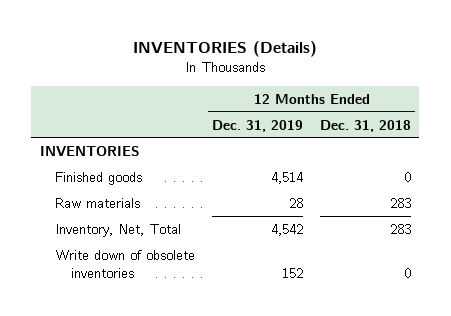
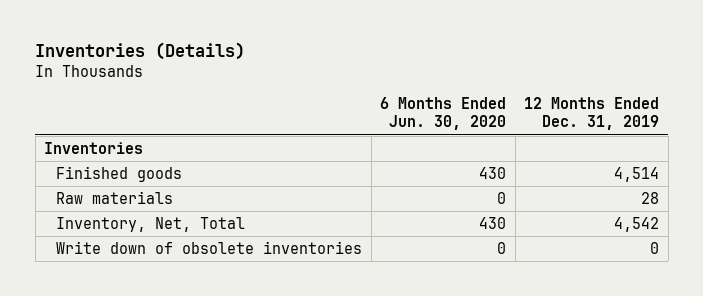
- INVENTORIES (Details)
+ Inventories (Details)
- | 12 Months Ended Dec. 31, 2019 | 12 Months Ended Dec. 31, 2018
+ | 6 Months Ended Jun. 30, 2020 | 12 Months Ended Dec. 31, 2019
- INVENTORIES
+ Inventories
- Write down of obsolete inventories | 152 | 0
+ Write down of obsolete inventories | 0 | 0

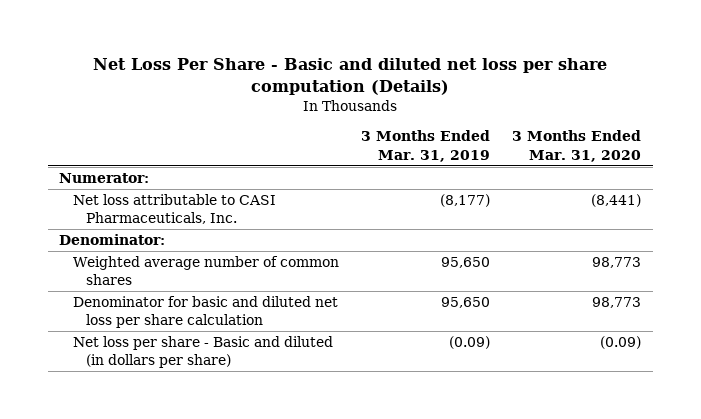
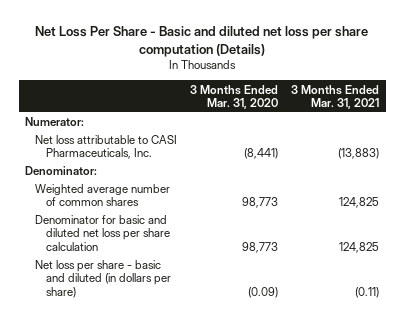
- | 3 Months Ended Mar. 31, 2019 | 3 Months Ended Mar. 31, 2020
+ | 3 Months Ended Mar. 31, 2020 | 3 Months Ended Mar. 31, 2021
- Net loss per share - Basic and diluted (in dollars per share) | (0.09) | (0.09)
+ Net loss per share - basic and diluted (in dollars per share) | (0.09) | (0.11)

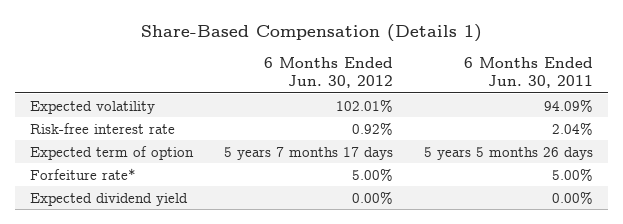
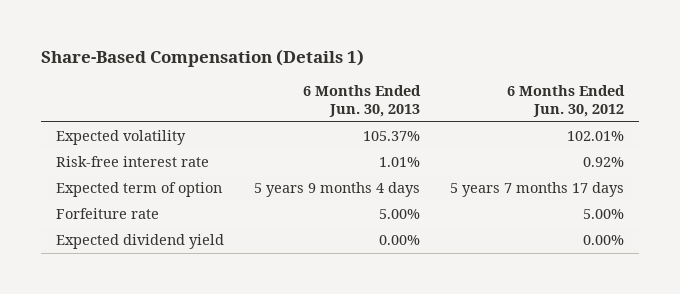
- | 6 Months Ended Jun. 30, 2012 | 6 Months Ended Jun. 30, 2011
+ | 6 Months Ended Jun. 30, 2013 | 6 Months Ended Jun. 30, 2012
- Forfeiture rate* | 5.00% | 5.00%
+ Forfeiture rate | 5.00% | 5.00%

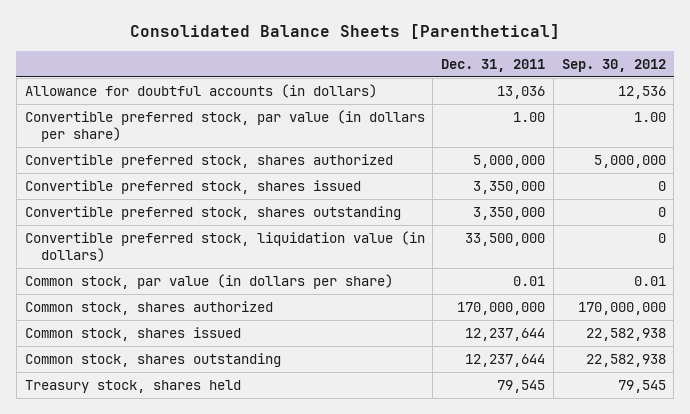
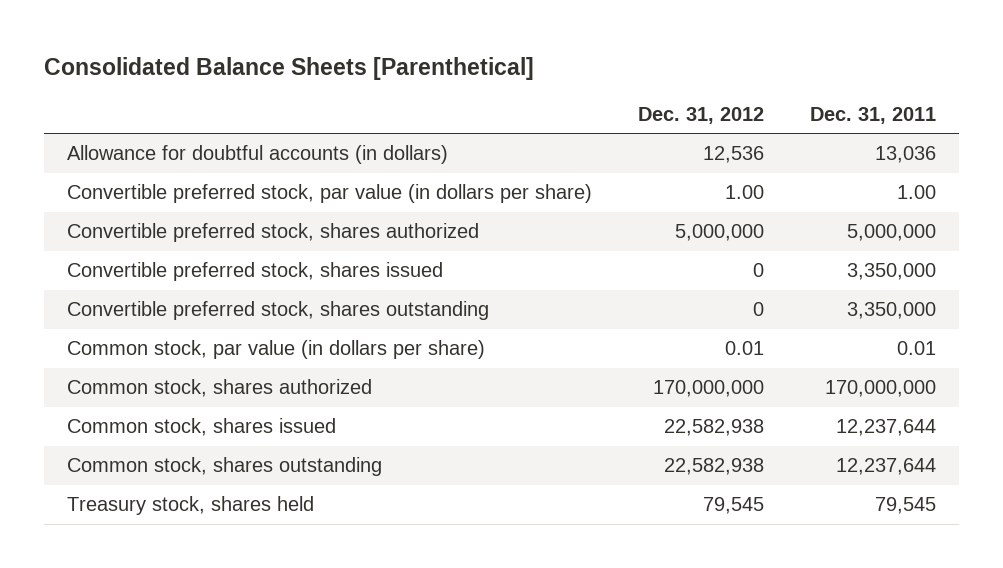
- | Dec. 31, 2011 | Sep. 30, 2012
+ | Dec. 31, 2012 | Dec. 31, 2011
- Convertible preferred stock, liquidation value (in dollars) | 33,500,000 | 0

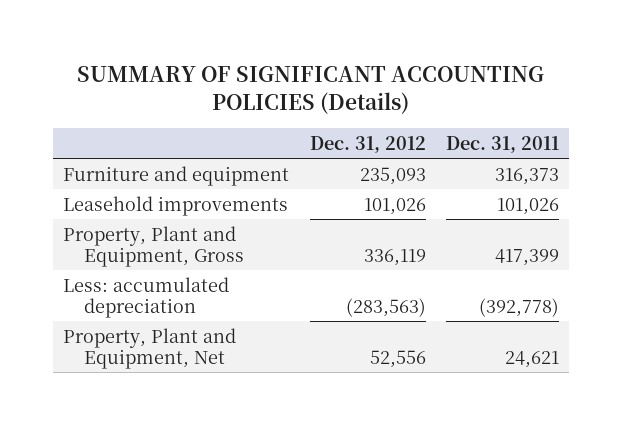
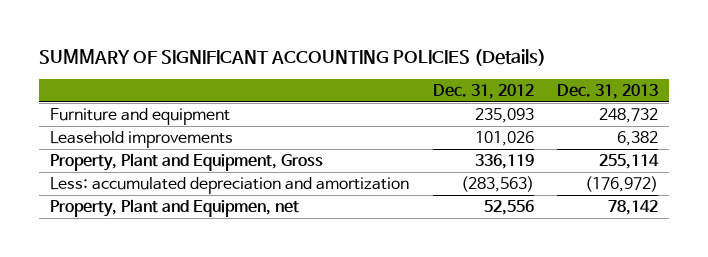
- | Dec. 31, 2012 | Dec. 31, 2011
+ | Dec. 31, 2012 | Dec. 31, 2013
- Less: accumulated depreciation | (283,563) | (392,778)
- Property, Plant and Equipment, Net | 52,556 | 24,621
+ Less: accumulated depreciation and amortization | (283,563) | (176,972)
+ Property, Plant and Equipmen, net | 52,556 | 78,142

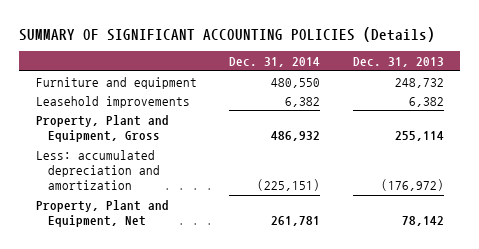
- | Dec. 31, 2012 | Dec. 31, 2013
+ | Dec. 31, 2014 | Dec. 31, 2013
- Property, Plant and Equipmen, net | 52,556 | 78,142
+ Property, Plant and Equipment, Net | 261,781 | 78,142

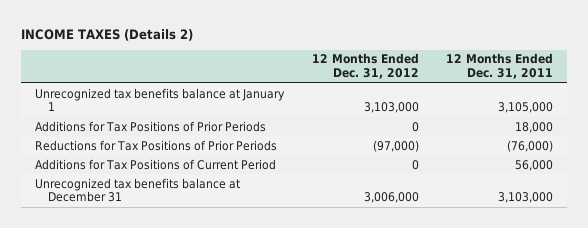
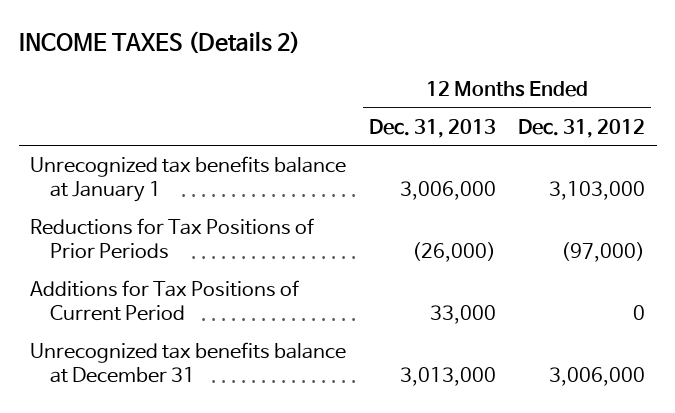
- | 12 Months Ended Dec. 31, 2012 | 12 Months Ended Dec. 31, 2011
+ | 12 Months Ended Dec. 31, 2013 | 12 Months Ended Dec. 31, 2012
- Additions for Tax Positions of Prior Periods | 0 | 18,000

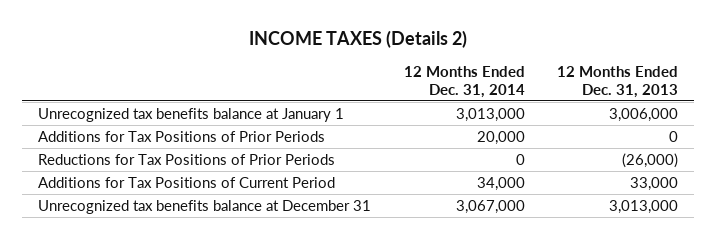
- | 12 Months Ended Dec. 31, 2013 | 12 Months Ended Dec. 31, 2012
+ | 12 Months Ended Dec. 31, 2014 | 12 Months Ended Dec. 31, 2013
+ Additions for Tax Positions of Prior Periods | 20,000 | 0

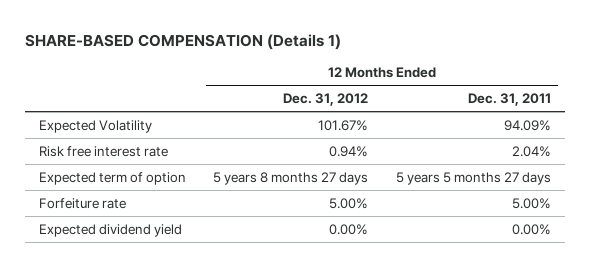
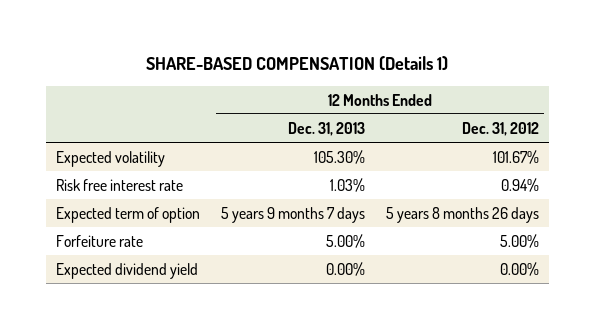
- | 12 Months Ended Dec. 31, 2012 | 12 Months Ended Dec. 31, 2011
+ | 12 Months Ended Dec. 31, 2013 | 12 Months Ended Dec. 31, 2012
- Expected Volatility | 101.67% | 94.09%
+ Expected volatility | 105.30% | 101.67%
- Expected term of option | 5 years 8 months 27 days | 5 years 5 months 27 days
+ Expected term of option | 5 years 9 months 7 days | 5 years 8 months 26 days

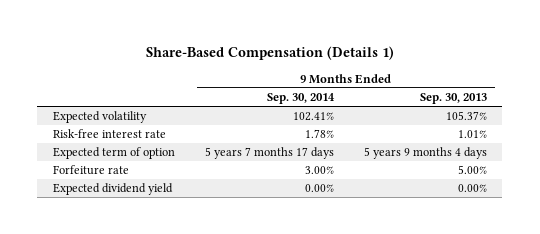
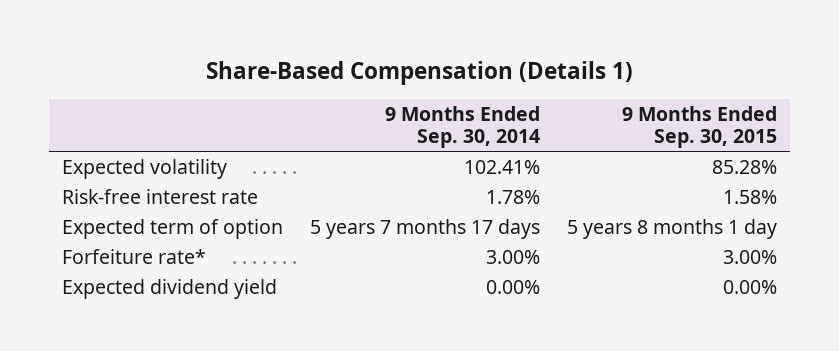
- | 9 Months Ended Sep. 30, 2014 | 9 Months Ended Sep. 30, 2013
+ | 9 Months Ended Sep. 30, 2014 | 9 Months Ended Sep. 30, 2015
- Forfeiture rate | 3.00% | 5.00%
+ Forfeiture rate* | 3.00% | 3.00%

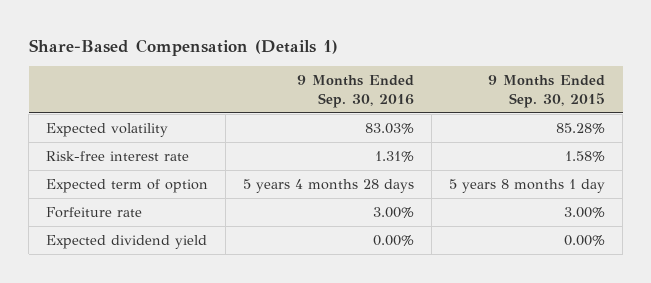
- | 9 Months Ended Sep. 30, 2014 | 9 Months Ended Sep. 30, 2015
+ | 9 Months Ended Sep. 30, 2016 | 9 Months Ended Sep. 30, 2015
- Forfeiture rate* | 3.00% | 3.00%
+ Forfeiture rate | 3.00% | 3.00%

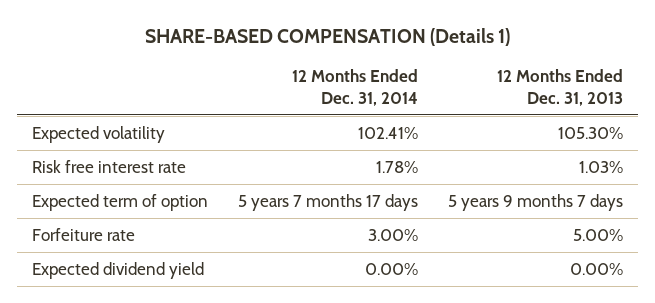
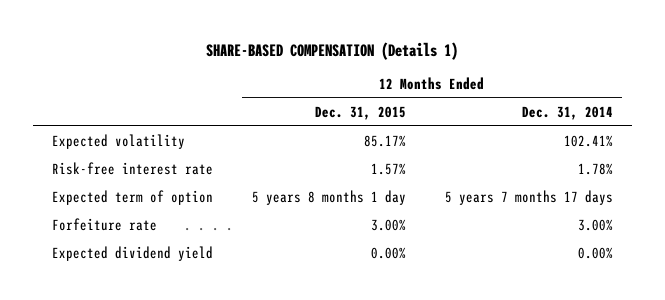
- | 12 Months Ended Dec. 31, 2014 | 12 Months Ended Dec. 31, 2013
+ | 12 Months Ended Dec. 31, 2015 | 12 Months Ended Dec. 31, 2014
- Risk free interest rate | 1.78% | 1.03%
+ Risk-free interest rate | 1.57% | 1.78%

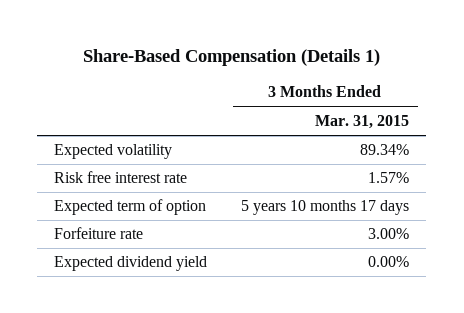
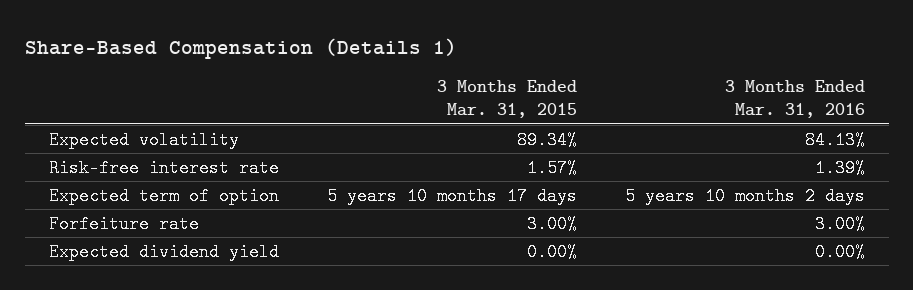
- | 3 Months Ended Mar. 31, 2015
+ | 3 Months Ended Mar. 31, 2015 | 3 Months Ended Mar. 31, 2016
- Risk free interest rate | 1.57%
+ Risk-free interest rate | 1.57% | 1.39%

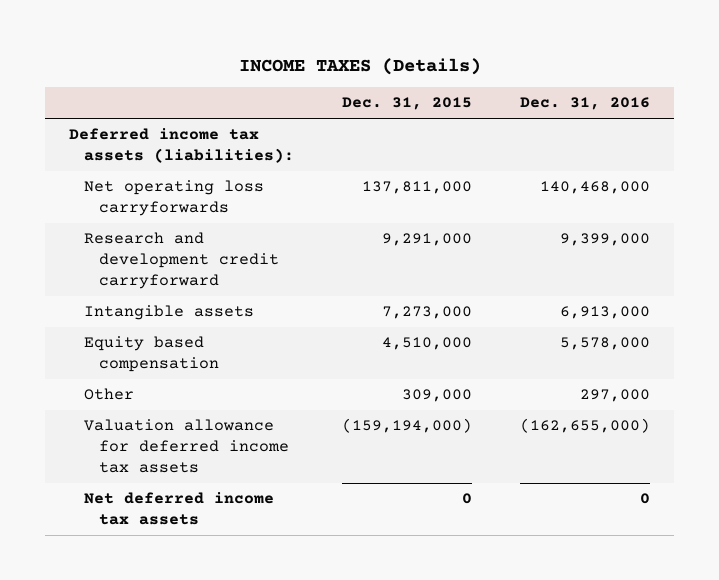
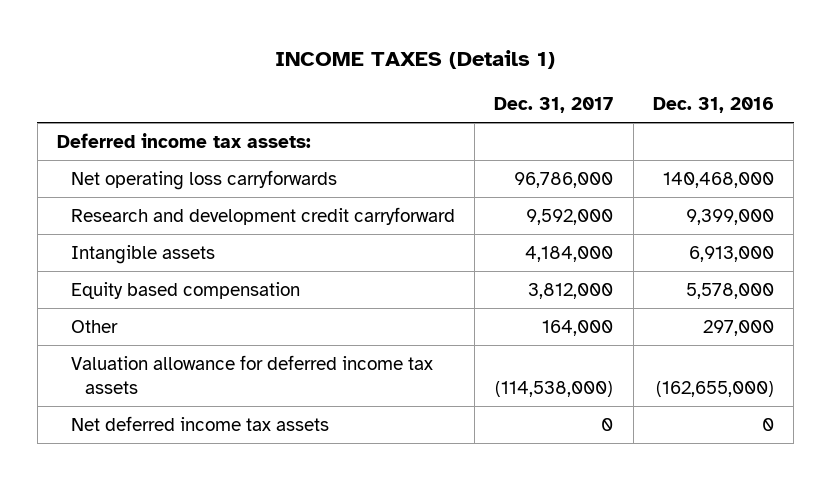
- INCOME TAXES (Details)
+ INCOME TAXES (Details 1)
- | Dec. 31, 2015 | Dec. 31, 2016
+ | Dec. 31, 2017 | Dec. 31, 2016
- Deferred income tax assets (liabilities):
+ Deferred income tax assets:

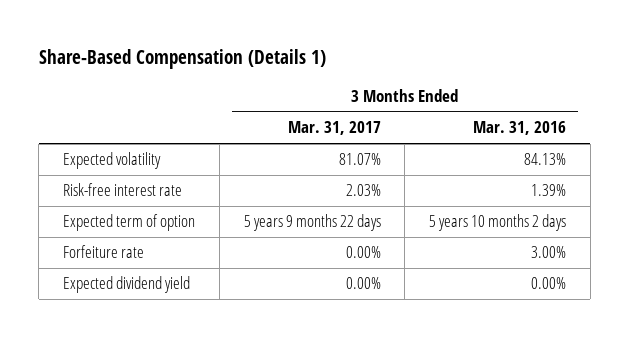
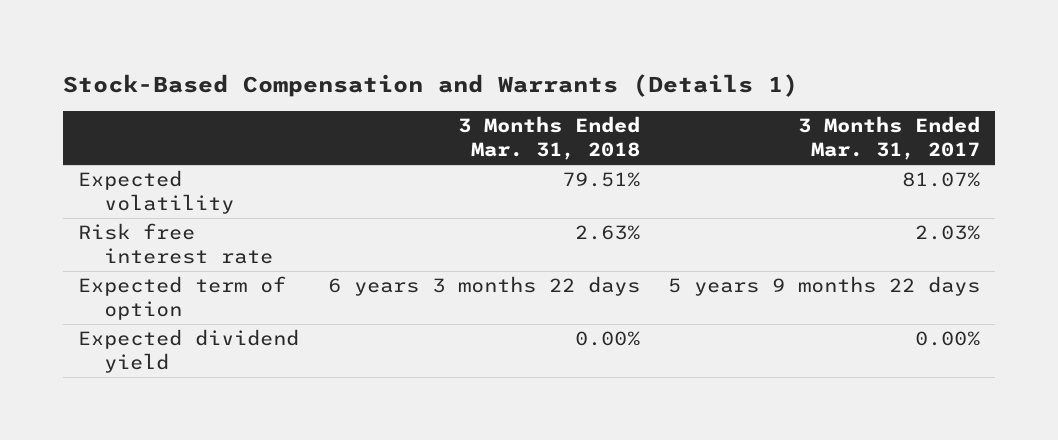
- Share-Based Compensation (Details 1)
+ Stock-Based Compensation and Warrants (Details 1)
- | 3 Months Ended Mar. 31, 2017 | 3 Months Ended Mar. 31, 2016
+ | 3 Months Ended Mar. 31, 2018 | 3 Months Ended Mar. 31, 2017
- Risk-free interest rate | 2.03% | 1.39%
+ Risk free interest rate | 2.63% | 2.03%
- Forfeiture rate | 0.00% | 3.00%

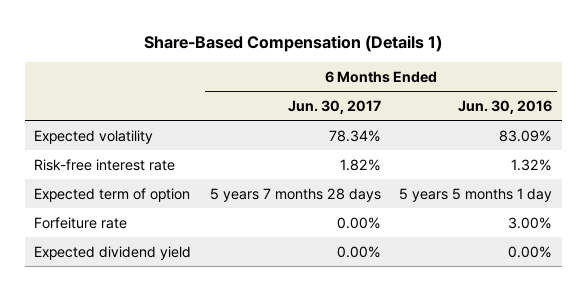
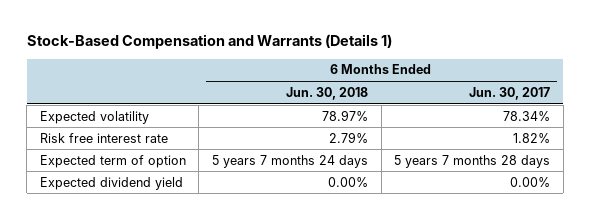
- Share-Based Compensation (Details 1)
+ Stock-Based Compensation and Warrants (Details 1)
- | 6 Months Ended Jun. 30, 2017 | 6 Months Ended Jun. 30, 2016
+ | 6 Months Ended Jun. 30, 2018 | 6 Months Ended Jun. 30, 2017
- Risk-free interest rate | 1.82% | 1.32%
+ Risk free interest rate | 2.79% | 1.82%
- Forfeiture rate | 0.00% | 3.00%

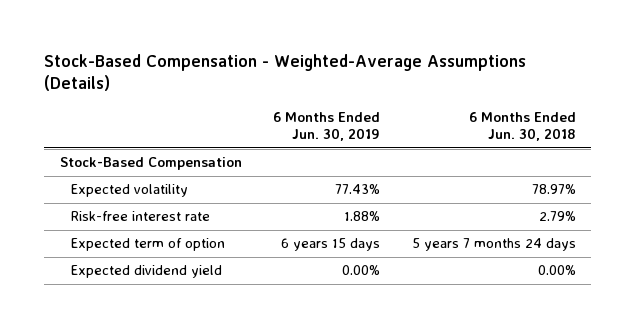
- Stock-Based Compensation and Warrants (Details 1)
+ Stock-Based Compensation - Weighted-Average Assumptions (Details)
- | 6 Months Ended Jun. 30, 2018 | 6 Months Ended Jun. 30, 2017
+ | 6 Months Ended Jun. 30, 2019 | 6 Months Ended Jun. 30, 2018
+ Stock-Based Compensation
- Risk free interest rate | 2.79% | 1.82%
+ Risk-free interest rate | 1.88% | 2.79%

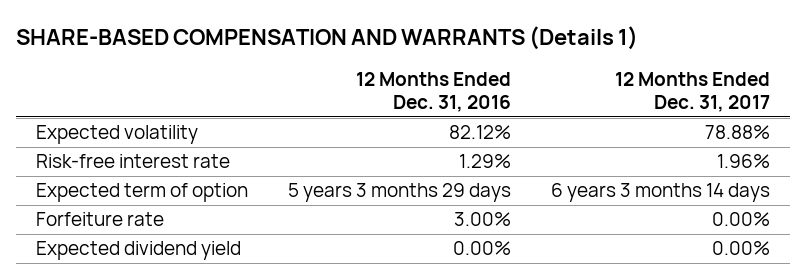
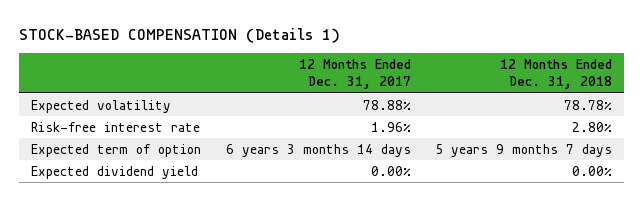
- SHARE-BASED COMPENSATION AND WARRANTS (Details 1)
+ STOCK-BASED COMPENSATION (Details 1)
- | 12 Months Ended Dec. 31, 2016 | 12 Months Ended Dec. 31, 2017
+ | 12 Months Ended Dec. 31, 2017 | 12 Months Ended Dec. 31, 2018
- Forfeiture rate | 3.00% | 0.00%

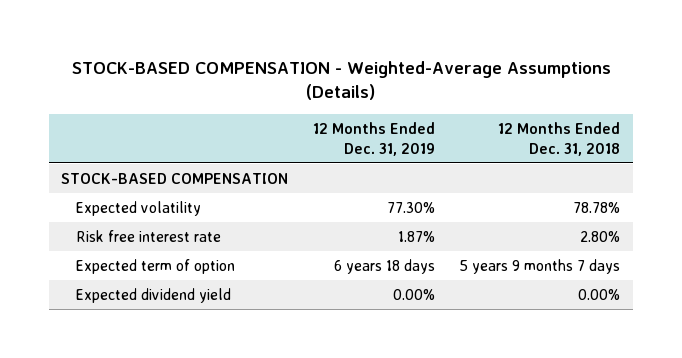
- STOCK-BASED COMPENSATION (Details 1)
+ STOCK-BASED COMPENSATION - Weighted-Average Assumptions (Details)
- | 12 Months Ended Dec. 31, 2017 | 12 Months Ended Dec. 31, 2018
+ | 12 Months Ended Dec. 31, 2019 | 12 Months Ended Dec. 31, 2018
+ STOCK-BASED COMPENSATION
- Risk-free interest rate | 1.96% | 2.80%
+ Risk free interest rate | 1.87% | 2.80%

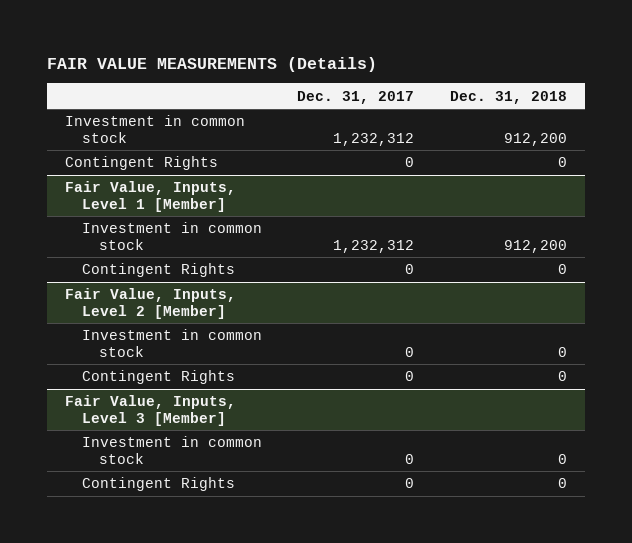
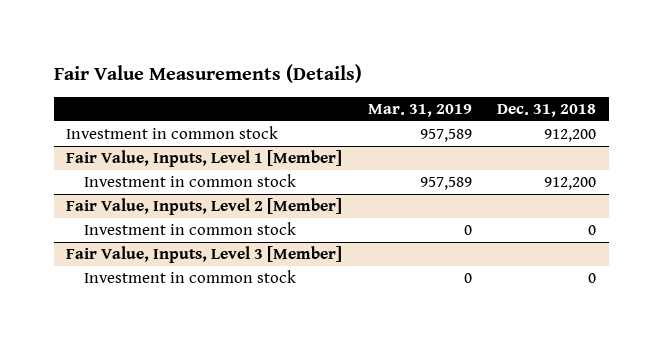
- FAIR VALUE MEASUREMENTS (Details)
+ Fair Value Measurements (Details)
- | Dec. 31, 2017 | Dec. 31, 2018
+ | Mar. 31, 2019 | Dec. 31, 2018
- Contingent Rights | 0 | 0
@ Fair Value, Inputs, Level 1 [Member]
- Contingent Rights | 0 | 0
@ Fair Value, Inputs, Level 2 [Member]
- Contingent Rights | 0 | 0
@ Fair Value, Inputs, Level 3 [Member]
- Contingent Rights | 0 | 0

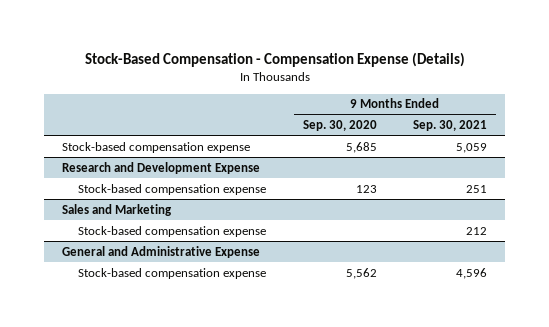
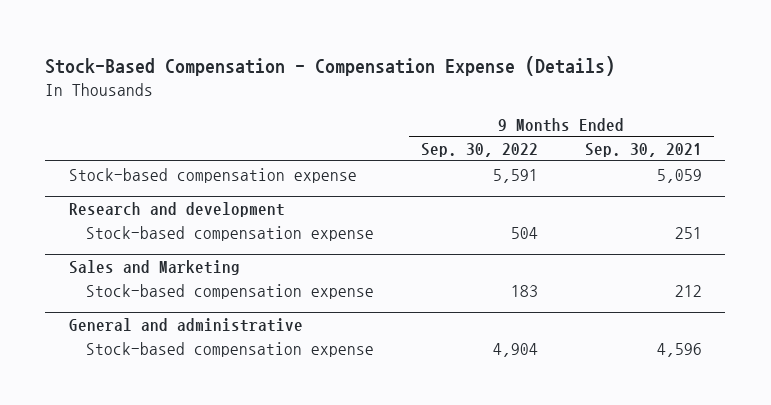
- | 9 Months Ended Sep. 30, 2020 | 9 Months Ended Sep. 30, 2021
+ | 9 Months Ended Sep. 30, 2022 | 9 Months Ended Sep. 30, 2021
- Research and Development Expense
+ Research and development
- General and Administrative Expense
+ General and administrative

